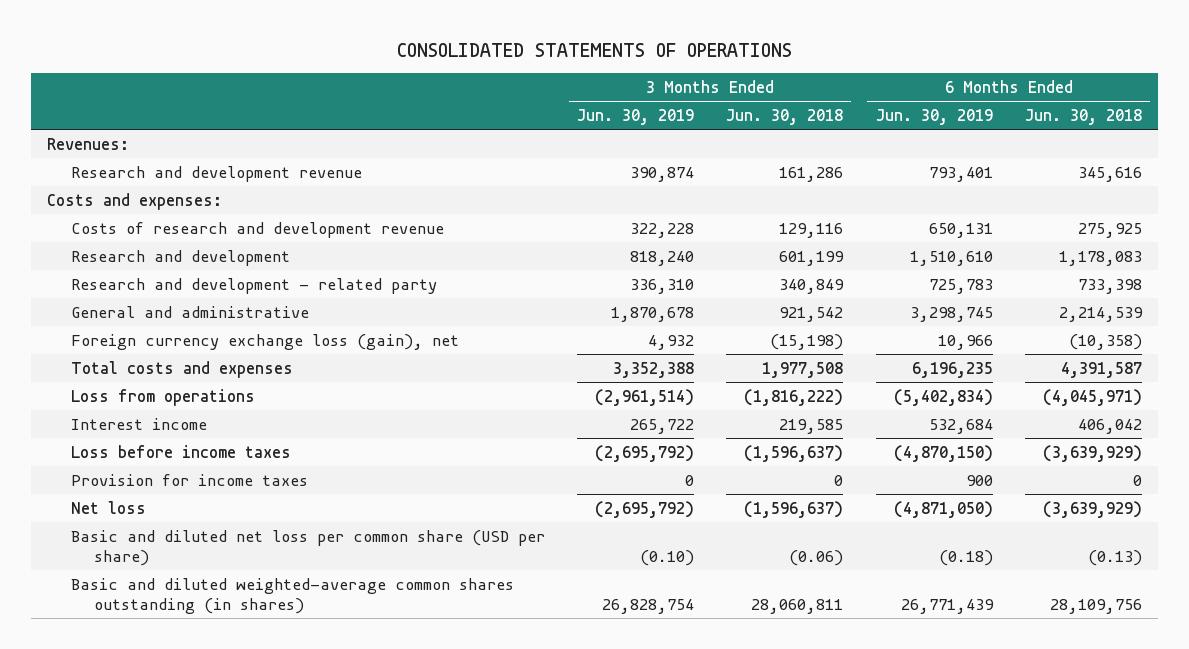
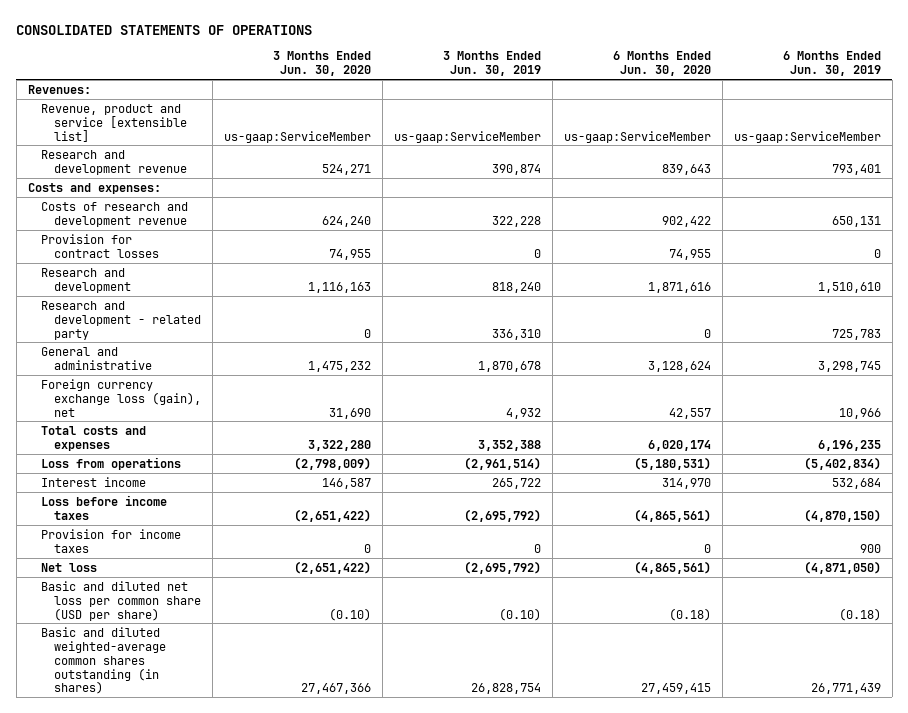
- | 3 Months Ended Jun. 30, 2019 | 3 Months Ended Jun. 30, 2018 | 6 Months Ended Jun. 30, 2019 | 6 Months Ended Jun. 30, 2018
+ | 3 Months Ended Jun. 30, 2020 | 3 Months Ended Jun. 30, 2019 | 6 Months Ended Jun. 30, 2020 | 6 Months Ended Jun. 30, 2019
+ Revenue, product and service [extensible list] | us-gaap:ServiceMember | us-gaap:ServiceMember | us-gaap:ServiceMember | us-gaap:ServiceMember
+ Provision for contract losses | 74,955 | 0 | 74,955 | 0

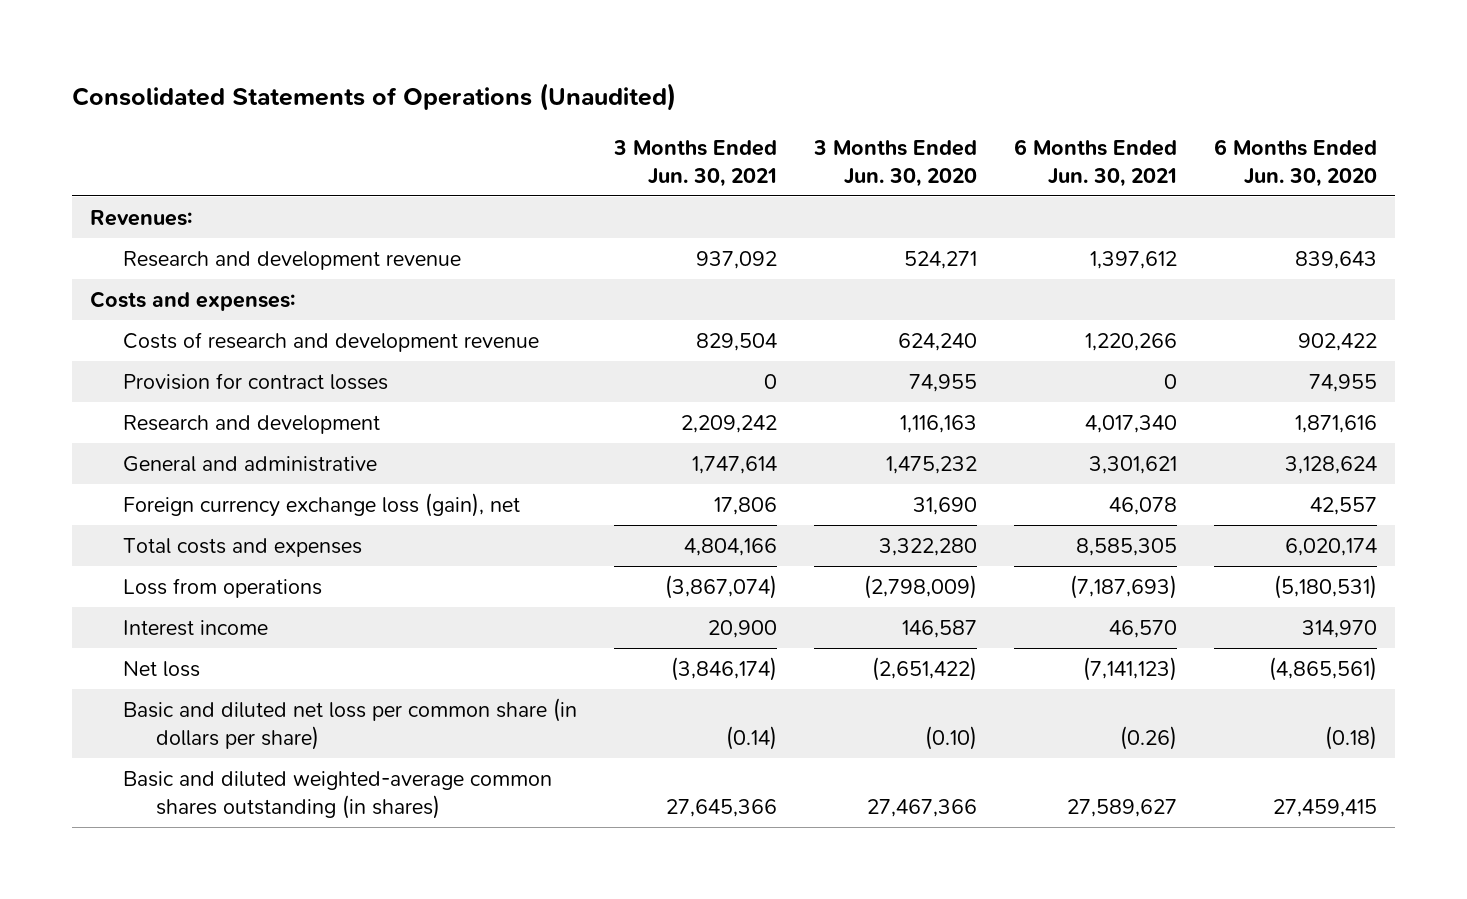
- CONSOLIDATED STATEMENTS OF OPERATIONS
+ Consolidated Statements of Operations (Unaudited)
- | 3 Months Ended Jun. 30, 2020 | 3 Months Ended Jun. 30, 2019 | 6 Months Ended Jun. 30, 2020 | 6 Months Ended Jun. 30, 2019
+ | 3 Months Ended Jun. 30, 2021 | 3 Months Ended Jun. 30, 2020 | 6 Months Ended Jun. 30, 2021 | 6 Months Ended Jun. 30, 2020
- Revenue, product and service [extensible list] | us-gaap:ServiceMember | us-gaap:ServiceMember | us-gaap:ServiceMember | us-gaap:ServiceMember
- Research and development - related party | 0 | 336,310 | 0 | 725,783
- Loss before income taxes | (2,651,422) | (2,695,792) | (4,865,561) | (4,870,150)
- Provision for income taxes | 0 | 0 | 0 | 900
- Basic and diluted net loss per common share (USD per share) | (0.10) | (0.10) | (0.18) | (0.18)
+ Basic and diluted net loss per common share (in dollars per share) | (0.14) | (0.10) | (0.26) | (0.18)

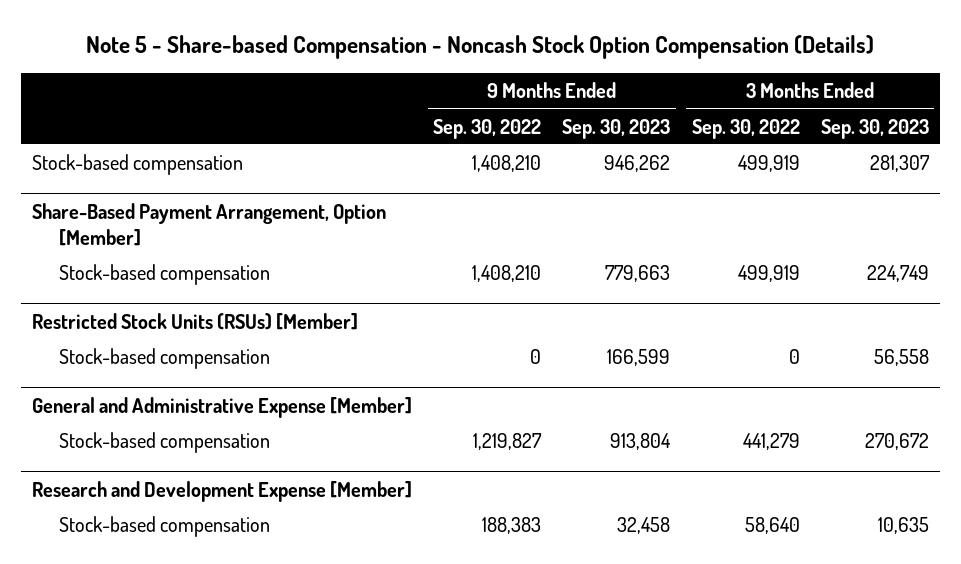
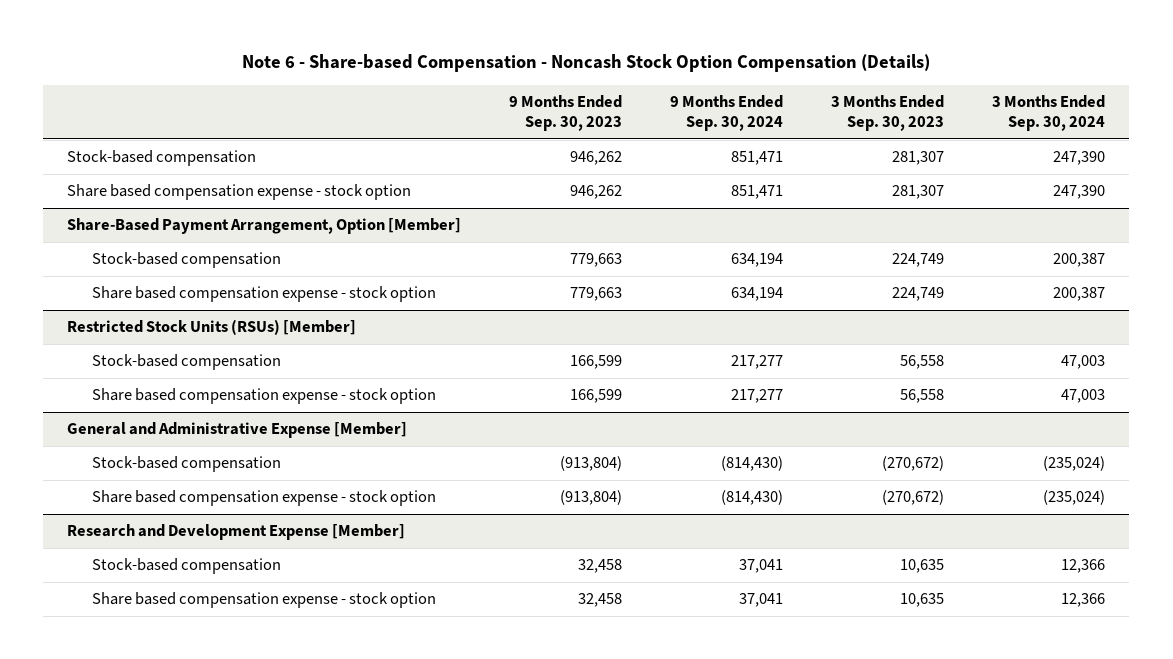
- Note 5 - Share-based Compensation - Noncash Stock Option Compensation (Details)
+ Note 6 - Share-based Compensation - Noncash Stock Option Compensation (Details)
- | 9 Months Ended Sep. 30, 2022 | 9 Months Ended Sep. 30, 2023 | 3 Months Ended Sep. 30, 2022 | 3 Months Ended Sep. 30, 2023
+ | 9 Months Ended Sep. 30, 2023 | 9 Months Ended Sep. 30, 2024 | 3 Months Ended Sep. 30, 2023 | 3 Months Ended Sep. 30, 2024
+ Share based compensation expense - stock option | 946,262 | 851,471 | 281,307 | 247,390
@ Share-Based Payment Arrangement, Option [Member]
+ Share based compensation expense - stock option | 779,663 | 634,194 | 224,749 | 200,387
@ Restricted Stock Units (RSUs) [Member]
+ Share based compensation expense - stock option | 166,599 | 217,277 | 56,558 | 47,003
@ General and Administrative Expense [Member]
- Stock-based compensation | 1,219,827 | 913,804 | 441,279 | 270,672
+ Stock-based compensation | (913,804) | (814,430) | (270,672) | (235,024)
+ Share based compensation expense - stock option | (913,804) | (814,430) | (270,672) | (235,024)
@ Research and Development Expense [Member]
+ Share based compensation expense - stock option | 32,458 | 37,041 | 10,635 | 12,366

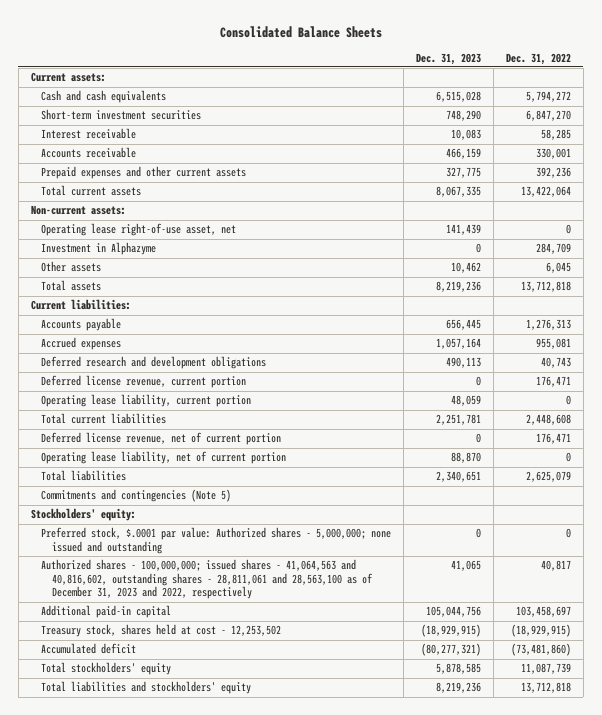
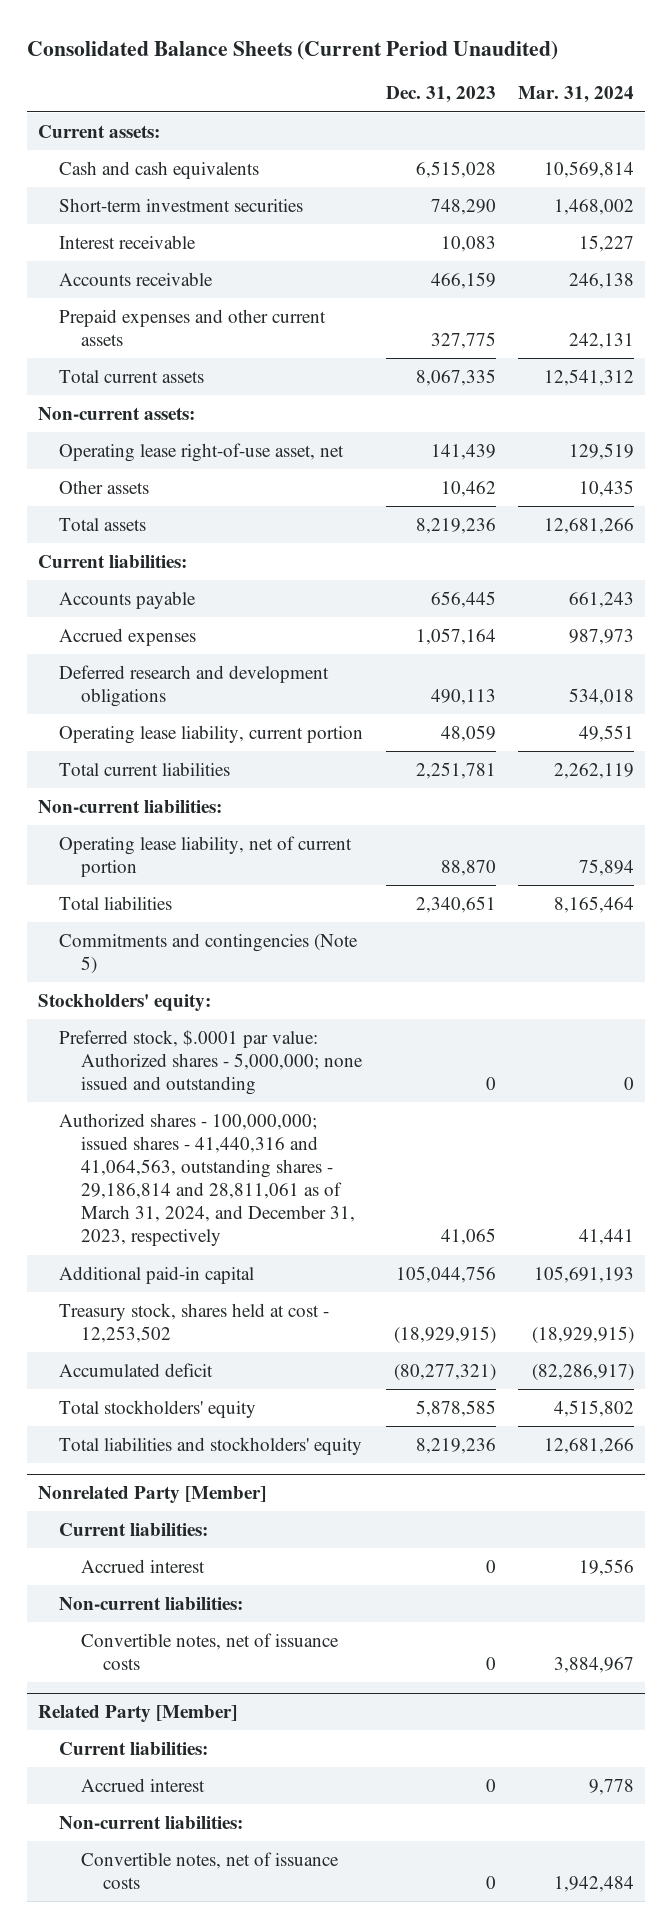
- Consolidated Balance Sheets
+ Consolidated Balance Sheets (Current Period Unaudited)
- | Dec. 31, 2023 | Dec. 31, 2022
+ | Dec. 31, 2023 | Mar. 31, 2024
- Investment in Alphazyme | 0 | 284,709
- Deferred license revenue, current portion | 0 | 176,471
- Deferred license revenue, net of current portion | 0 | 176,471
+ Non-current liabilities:
- Authorized shares - 100,000,000; issued shares - 41,064,563 and 40,816,602, outstanding shares - 28,811,061 and 28,563,100 as of December 31, 2023 and 2022, respectively | 41,065 | 40,817
+ Authorized shares - 100,000,000; issued shares - 41,440,316 and 41,064,563, outstanding shares - 29,186,814 and 28,811,061 as of March 31, 2024, and December 31, 2023, respectively | 41,065 | 41,441
+ Nonrelated Party [Member]
+ Current liabilities:
+ Accrued interest | 0 | 19,556
+ Non-current liabilities:
+ Convertible notes, net of issuance costs | 0 | 3,884,967
+ Related Party [Member]
+ Current liabilities:
+ Accrued interest | 0 | 9,778
+ Non-current liabilities:
+ Convertible notes, net of issuance costs | 0 | 1,942,484

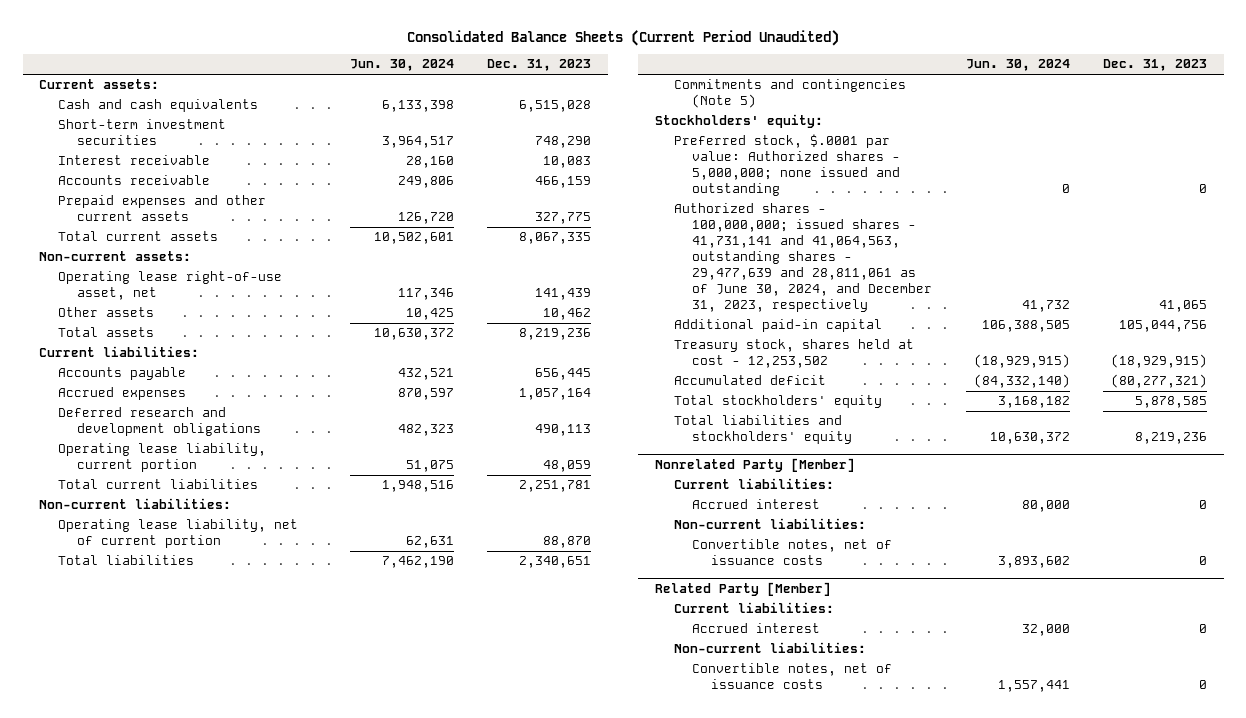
- | Dec. 31, 2023 | Mar. 31, 2024
+ | Jun. 30, 2024 | Dec. 31, 2023
- Authorized shares - 100,000,000; issued shares - 41,440,316 and 41,064,563, outstanding shares - 29,186,814 and 28,811,061 as of March 31, 2024, and December 31, 2023, respectively | 41,065 | 41,441
+ Authorized shares - 100,000,000; issued shares - 41,731,141 and 41,064,563, outstanding shares - 29,477,639 and 28,811,061 as of June 30, 2024, and December 31, 2023, respectively | 41,732 | 41,065

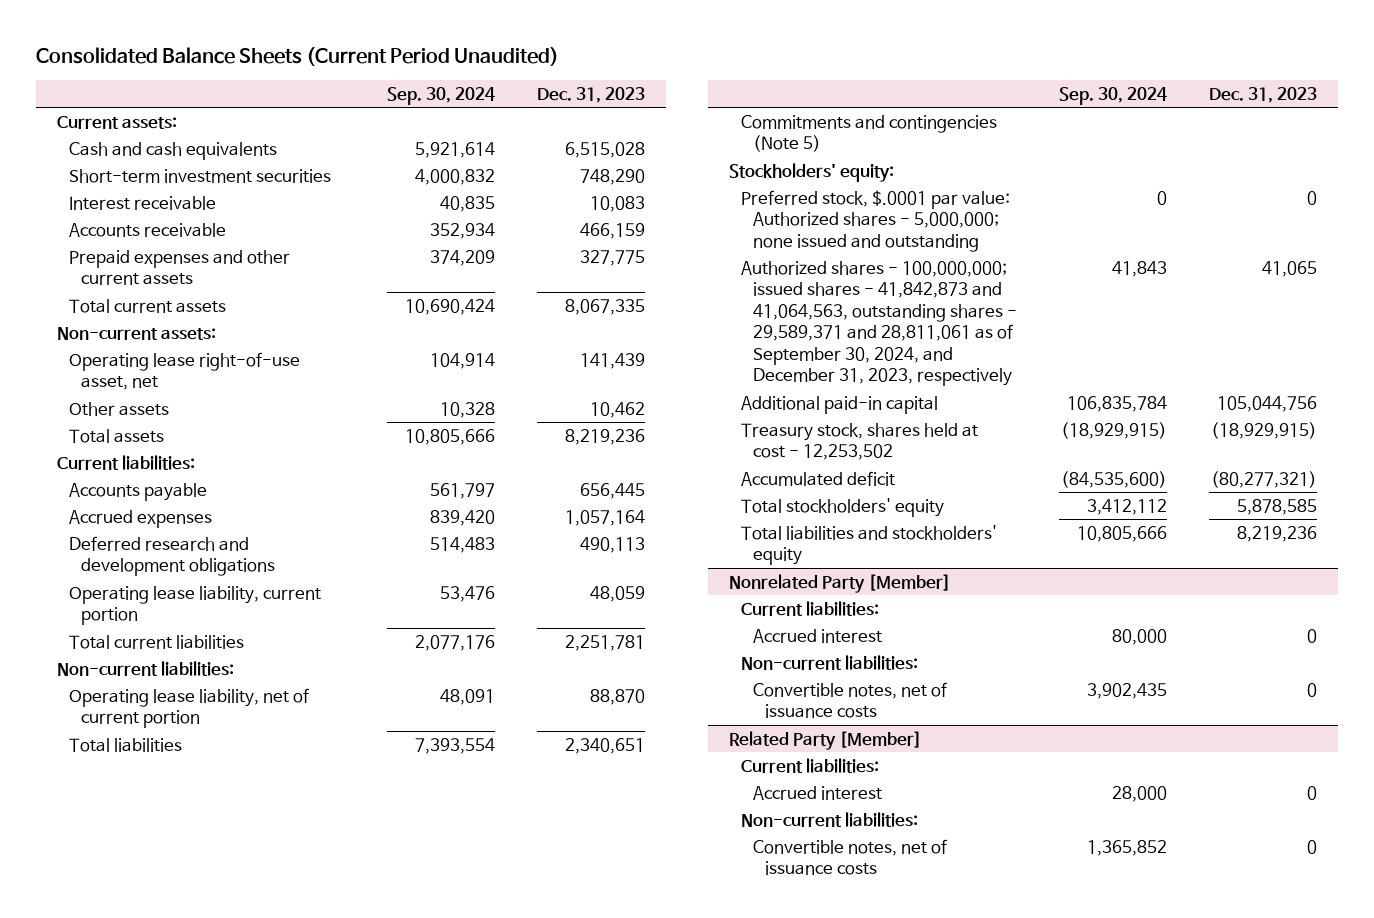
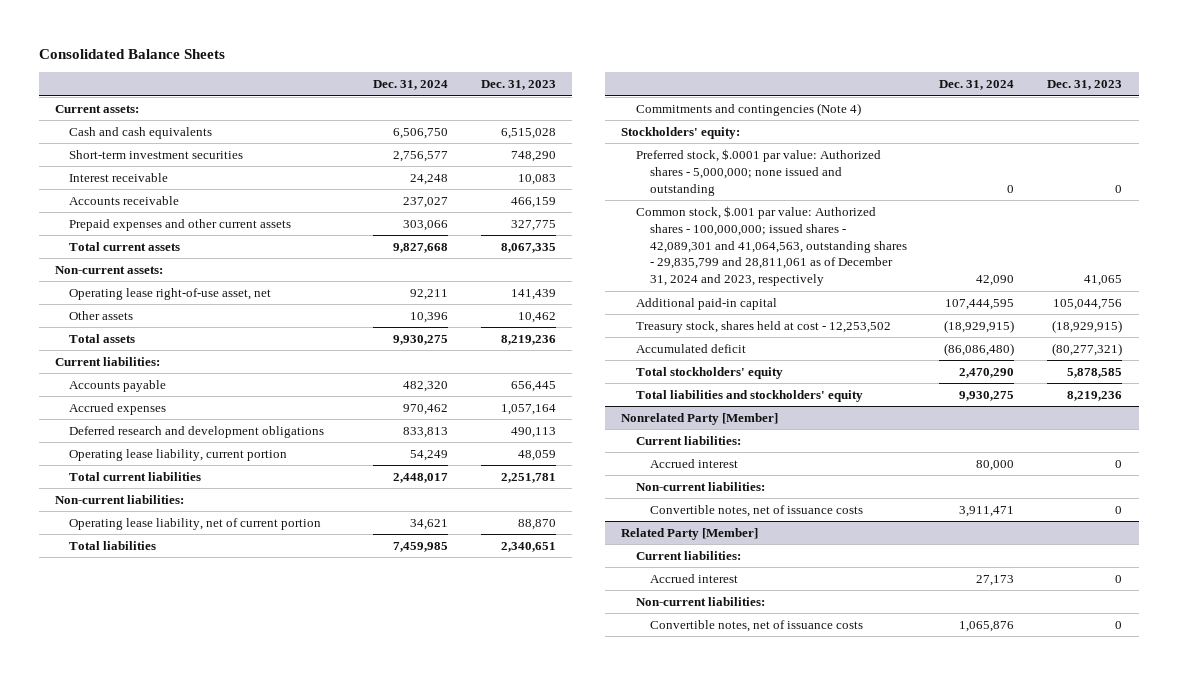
- Consolidated Balance Sheets (Current Period Unaudited)
+ Consolidated Balance Sheets
- | Sep. 30, 2024 | Dec. 31, 2023
+ | Dec. 31, 2024 | Dec. 31, 2023
- Commitments and contingencies (Note 5)
+ Commitments and contingencies (Note 4)
- Authorized shares - 100,000,000; issued shares - 41,842,873 and 41,064,563, outstanding shares - 29,589,371 and 28,811,061 as of September 30, 2024, and December 31, 2023, respectively | 41,843 | 41,065
+ Common stock, $.001 par value: Authorized shares - 100,000,000; issued shares - 42,089,301 and 41,064,563, outstanding shares - 29,835,799 and 28,811,061 as of December 31, 2024 and 2023, respectively | 42,090 | 41,065

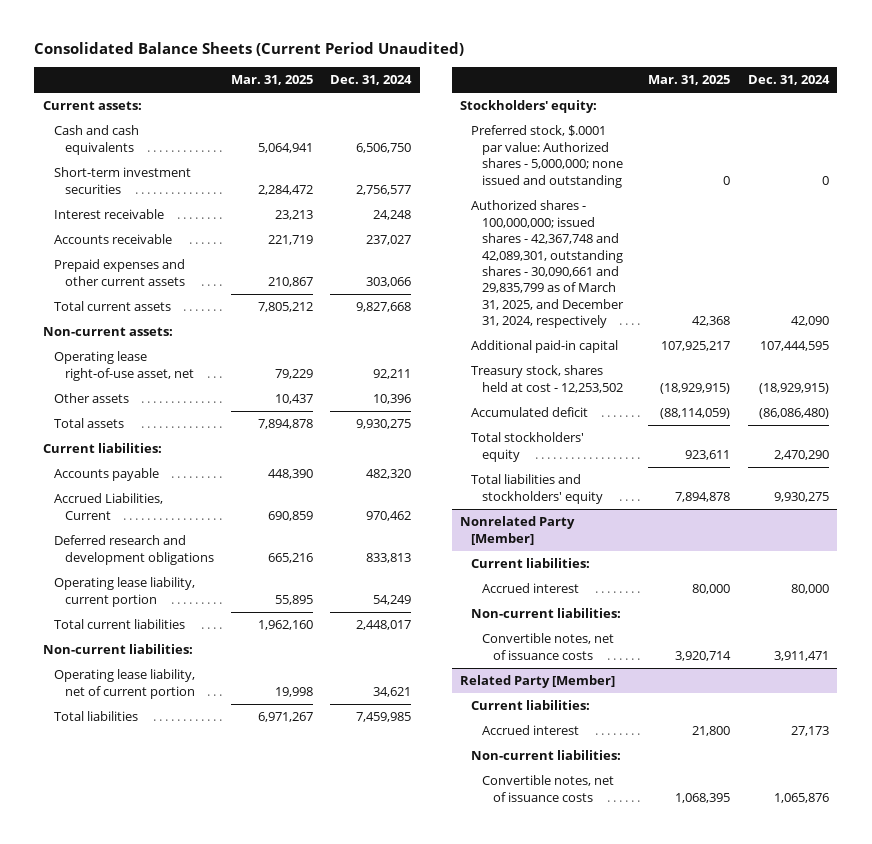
- Consolidated Balance Sheets
+ Consolidated Balance Sheets (Current Period Unaudited)
- | Dec. 31, 2024 | Dec. 31, 2023
+ | Mar. 31, 2025 | Dec. 31, 2024
- Accrued expenses | 970,462 | 1,057,164
+ Accrued Liabilities, Current | 690,859 | 970,462
- Commitments and contingencies (Note 4)
- Common stock, $.001 par value: Authorized shares - 100,000,000; issued shares - 42,089,301 and 41,064,563, outstanding shares - 29,835,799 and 28,811,061 as of December 31, 2024 and 2023, respectively | 42,090 | 41,065
+ Authorized shares - 100,000,000; issued shares - 42,367,748 and 42,089,301, outstanding shares - 30,090,661 and 29,835,799 as of March 31, 2025, and December 31, 2024, respectively | 42,368 | 42,090

